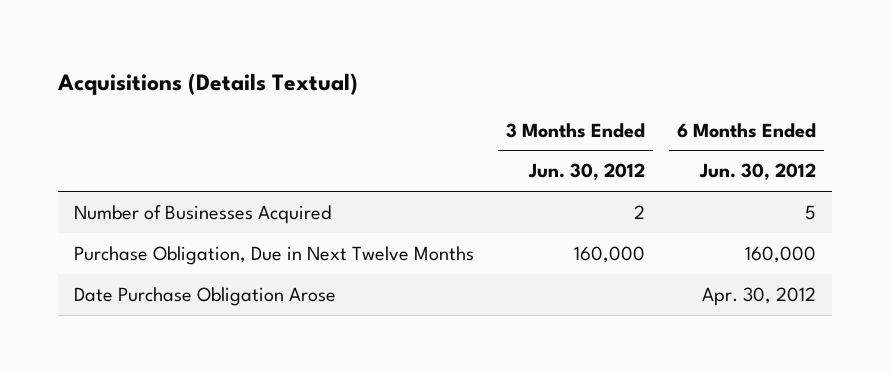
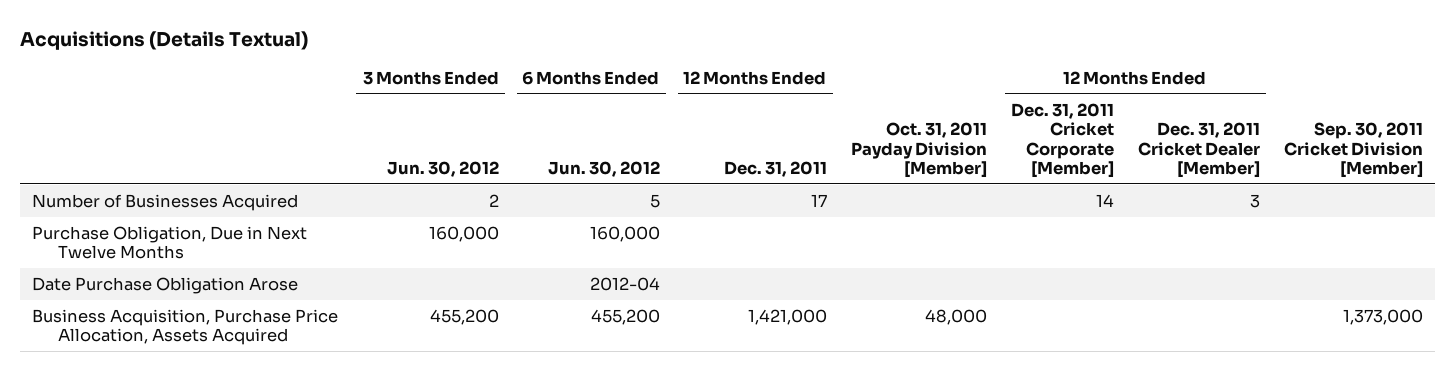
- | 3 Months Ended Jun. 30, 2012 | 6 Months Ended Jun. 30, 2012
+ | 3 Months Ended Jun. 30, 2012 | 6 Months Ended Jun. 30, 2012 | 12 Months Ended Dec. 31, 2011 | Oct. 31, 2011 Payday Division [Member] | 12 Months Ended Dec. 31, 2011 Cricket Corporate [Member] | 12 Months Ended Dec. 31, 2011 Cricket Dealer [Member] | Sep. 30, 2011 Cricket Division [Member]
- Date Purchase Obligation Arose | | Apr. 30, 2012
+ Date Purchase Obligation Arose | | 2012-04 | | | | |
+ Business Acquisition, Purchase Price Allocation, Assets Acquired | 455,200 | 455,200 | 1,421,000 | 48,000 | | | 1,373,000

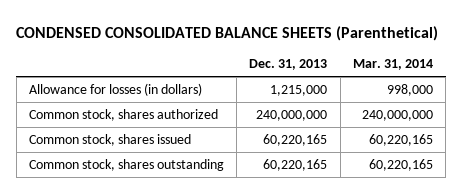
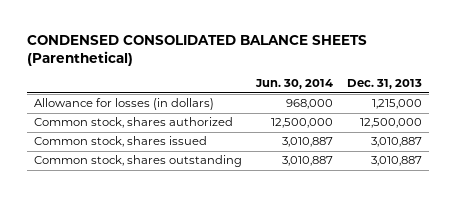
- | Dec. 31, 2013 | Mar. 31, 2014
+ | Jun. 30, 2014 | Dec. 31, 2013
- Common stock, shares authorized | 240,000,000 | 240,000,000
- Common stock, shares issued | 60,220,165 | 60,220,165
- Common stock, shares outstanding | 60,220,165 | 60,220,165
+ Common stock, shares authorized | 12,500,000 | 12,500,000
+ Common stock, shares issued | 3,010,887 | 3,010,887
+ Common stock, shares outstanding | 3,010,887 | 3,010,887

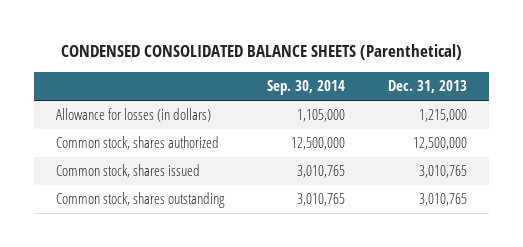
- | Jun. 30, 2014 | Dec. 31, 2013
+ | Sep. 30, 2014 | Dec. 31, 2013
- Common stock, shares issued | 3,010,887 | 3,010,887
- Common stock, shares outstanding | 3,010,887 | 3,010,887
+ Common stock, shares issued | 3,010,765 | 3,010,765
+ Common stock, shares outstanding | 3,010,765 | 3,010,765

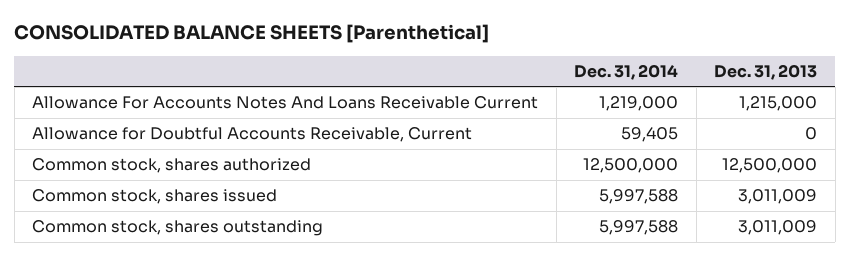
- CONDENSED CONSOLIDATED BALANCE SHEETS (Parenthetical)
+ CONSOLIDATED BALANCE SHEETS [Parenthetical]
- | Sep. 30, 2014 | Dec. 31, 2013
+ | Dec. 31, 2014 | Dec. 31, 2013
- Allowance for losses (in dollars) | 1,105,000 | 1,215,000
+ Allowance For Accounts Notes And Loans Receivable Current | 1,219,000 | 1,215,000
+ Allowance for Doubtful Accounts Receivable, Current | 59,405 | 0
- Common stock, shares issued | 3,010,765 | 3,010,765
- Common stock, shares outstanding | 3,010,765 | 3,010,765
+ Common stock, shares issued | 5,997,588 | 3,011,009
+ Common stock, shares outstanding | 5,997,588 | 3,011,009

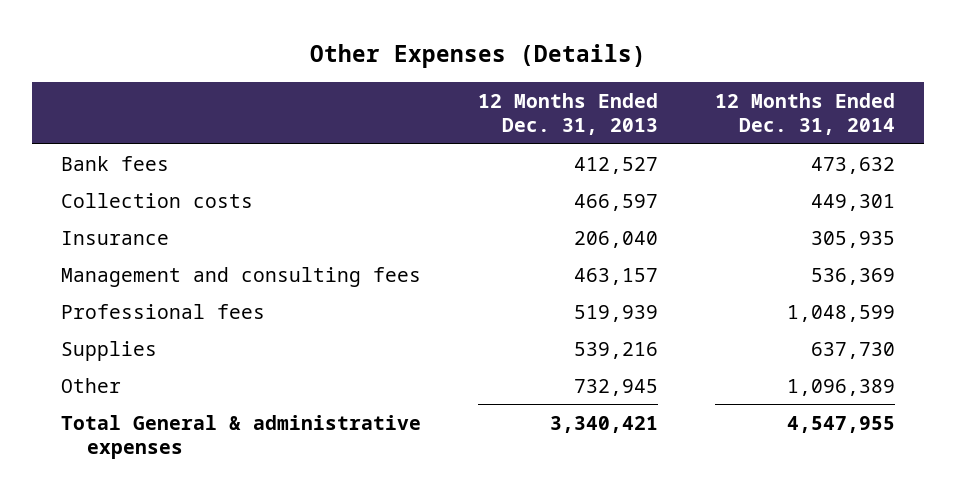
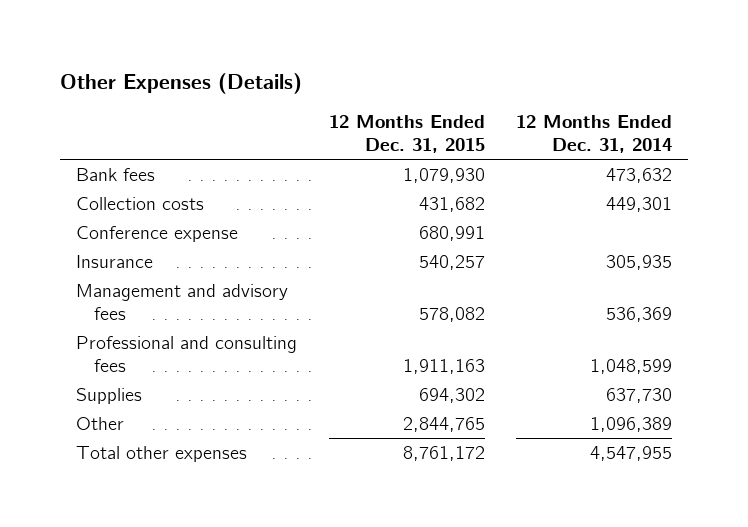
- | 12 Months Ended Dec. 31, 2013 | 12 Months Ended Dec. 31, 2014
+ | 12 Months Ended Dec. 31, 2015 | 12 Months Ended Dec. 31, 2014
+ Conference expense | 680,991 |
- Management and consulting fees | 463,157 | 536,369
- Professional fees | 519,939 | 1,048,599
+ Management and advisory fees | 578,082 | 536,369
+ Professional and consulting fees | 1,911,163 | 1,048,599
- Total General & administrative expenses | 3,340,421 | 4,547,955
+ Total other expenses | 8,761,172 | 4,547,955

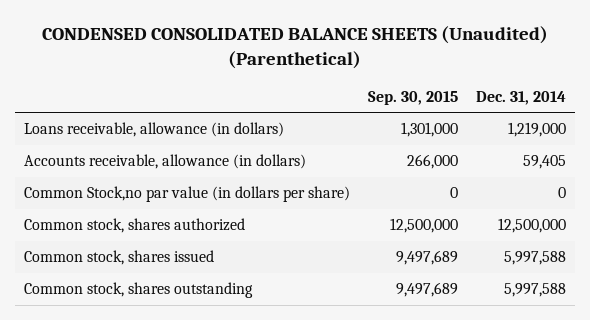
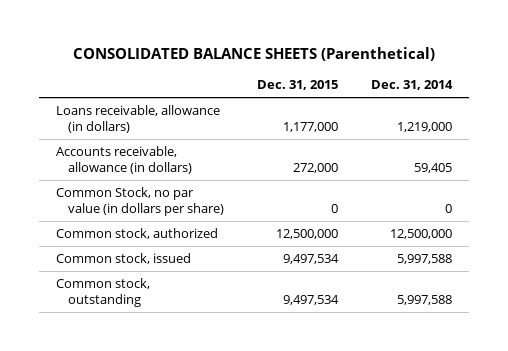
- CONDENSED CONSOLIDATED BALANCE SHEETS (Unaudited) (Parenthetical)
+ CONSOLIDATED BALANCE SHEETS (Parenthetical)
- | Sep. 30, 2015 | Dec. 31, 2014
+ | Dec. 31, 2015 | Dec. 31, 2014
- Common Stock,no par value (in dollars per share) | 0 | 0
- Common stock, shares authorized | 12,500,000 | 12,500,000
- Common stock, shares issued | 9,497,689 | 5,997,588
- Common stock, shares outstanding | 9,497,689 | 5,997,588
+ Common Stock, no par value (in dollars per share) | 0 | 0
+ Common stock, authorized | 12,500,000 | 12,500,000
+ Common stock, issued | 9,497,534 | 5,997,588
+ Common stock, outstanding | 9,497,534 | 5,997,588

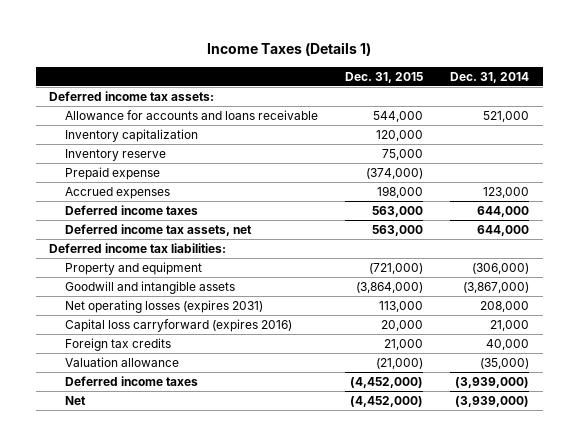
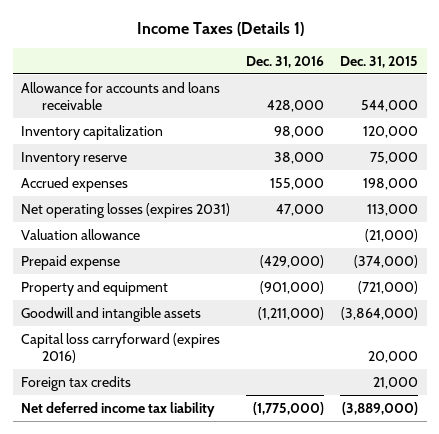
- | Dec. 31, 2015 | Dec. 31, 2014
+ | Dec. 31, 2016 | Dec. 31, 2015
- Deferred income tax assets:
- Deferred income taxes | 563,000 | 644,000
- Deferred income tax assets, net | 563,000 | 644,000
- Deferred income tax liabilities:
moved up: Net operating losses (expires 2031) | 47,000 | 113,000
moved up: Valuation allowance | | (21,000)
moved down: Prepaid expense | (429,000) | (374,000)
- Deferred income taxes | (4,452,000) | (3,939,000)
- Net | (4,452,000) | (3,939,000)
+ Net deferred income tax liability | (1,775,000) | (3,889,000)

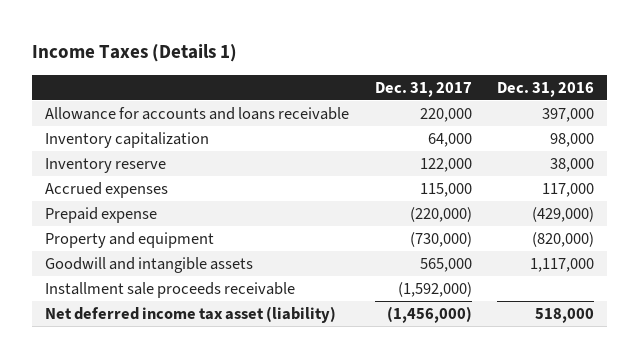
- | Dec. 31, 2016 | Dec. 31, 2015
+ | Dec. 31, 2017 | Dec. 31, 2016
- Allowance for accounts and loans receivable | 428,000 | 544,000
+ Allowance for accounts and loans receivable | 220,000 | 397,000
- Accrued expenses | 155,000 | 198,000
- Net operating losses (expires 2031) | 47,000 | 113,000
- Valuation allowance | | (21,000)
+ Accrued expenses | 115,000 | 117,000
- Property and equipment | (901,000) | (721,000)
- Goodwill and intangible assets | (1,211,000) | (3,864,000)
- Capital loss carryforward (expires 2016) | | 20,000
- Foreign tax credits | | 21,000
- Net deferred income tax liability | (1,775,000) | (3,889,000)
+ Property and equipment | (730,000) | (820,000)
+ Goodwill and intangible assets | 565,000 | 1,117,000
+ Installment sale proceeds receivable | (1,592,000) |
+ Net deferred income tax asset (liability) | (1,456,000) | 518,000

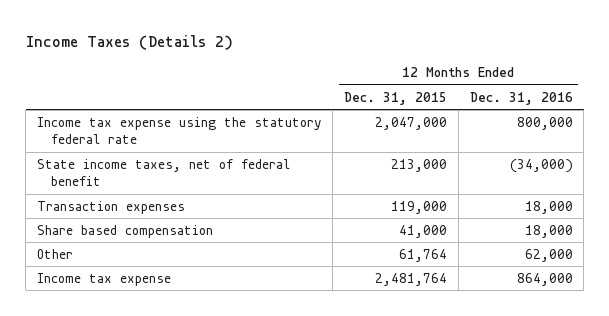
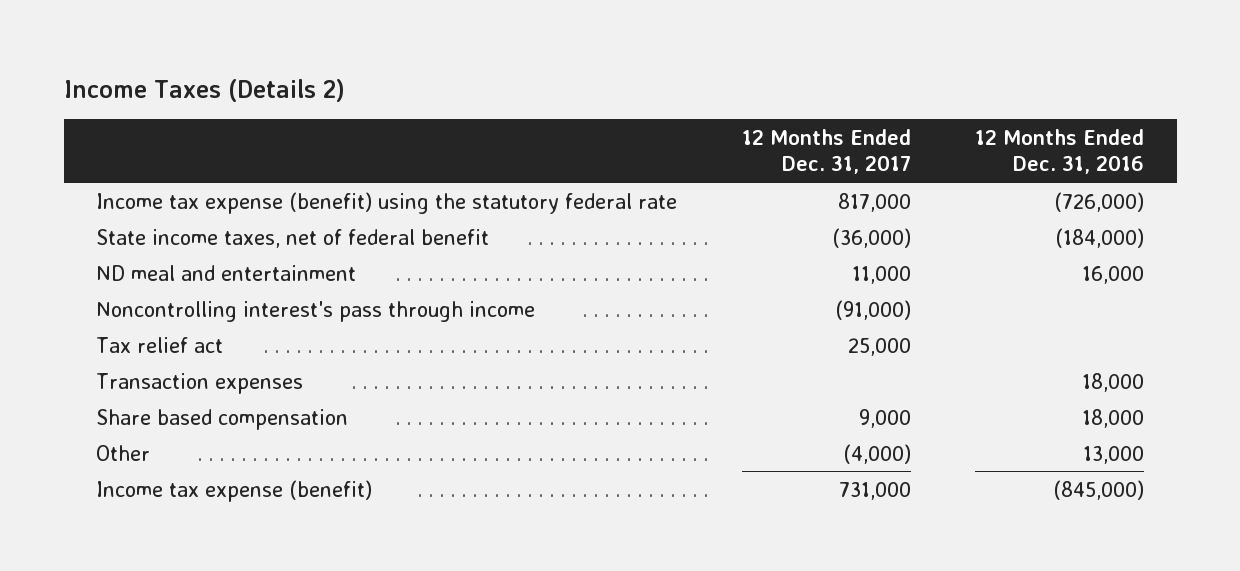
- | 12 Months Ended Dec. 31, 2015 | 12 Months Ended Dec. 31, 2016
+ | 12 Months Ended Dec. 31, 2017 | 12 Months Ended Dec. 31, 2016
- Income tax expense using the statutory federal rate | 2,047,000 | 800,000
- State income taxes, net of federal benefit | 213,000 | (34,000)
+ Income tax expense (benefit) using the statutory federal rate | 817,000 | (726,000)
+ State income taxes, net of federal benefit | (36,000) | (184,000)
+ ND meal and entertainment | 11,000 | 16,000
+ Noncontrolling interest's pass through income | (91,000) |
+ Tax relief act | 25,000 |
- Other | 61,764 | 62,000
- Income tax expense | 2,481,764 | 864,000
+ Other | (4,000) | 13,000
+ Income tax expense (benefit) | 731,000 | (845,000)

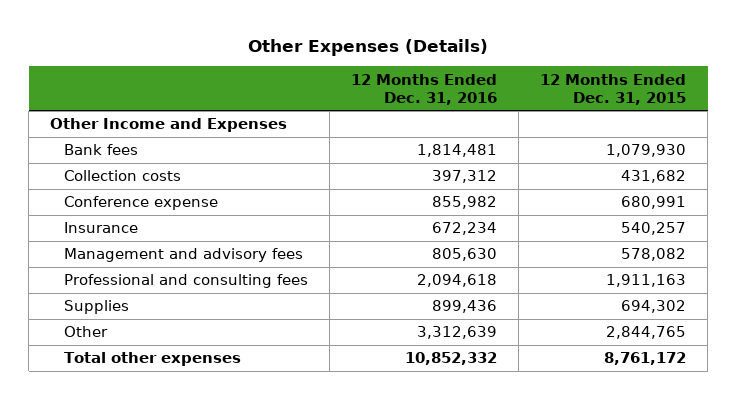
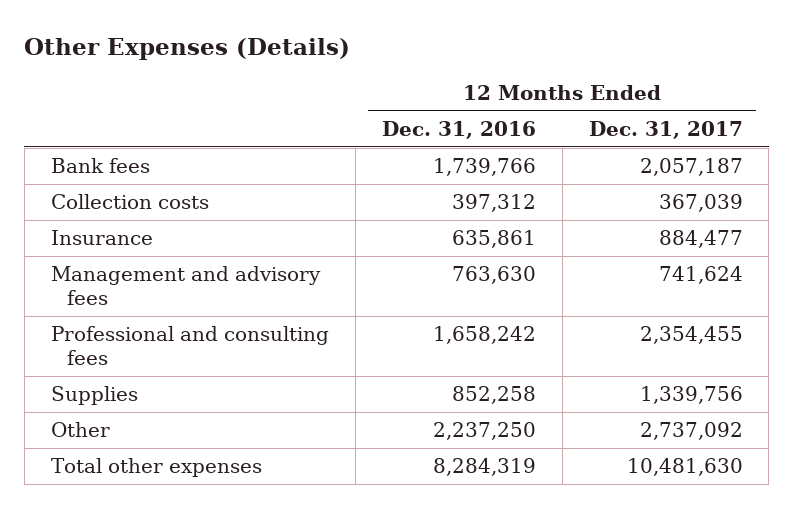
- | 12 Months Ended Dec. 31, 2016 | 12 Months Ended Dec. 31, 2015
+ | 12 Months Ended Dec. 31, 2016 | 12 Months Ended Dec. 31, 2017
- Other Income and Expenses
- Bank fees | 1,814,481 | 1,079,930
+ Bank fees | 1,739,766 | 2,057,187
- Conference expense | 855,982 | 680,991
- Insurance | 672,234 | 540,257
- Management and advisory fees | 805,630 | 578,082
- Professional and consulting fees | 2,094,618 | 1,911,163
- Supplies | 899,436 | 694,302
- Other | 3,312,639 | 2,844,765
- Total other expenses | 10,852,332 | 8,761,172
+ Insurance | 635,861 | 884,477
+ Management and advisory fees | 763,630 | 741,624
+ Professional and consulting fees | 1,658,242 | 2,354,455
+ Supplies | 852,258 | 1,339,756
+ Other | 2,237,250 | 2,737,092
+ Total other expenses | 8,284,319 | 10,481,630

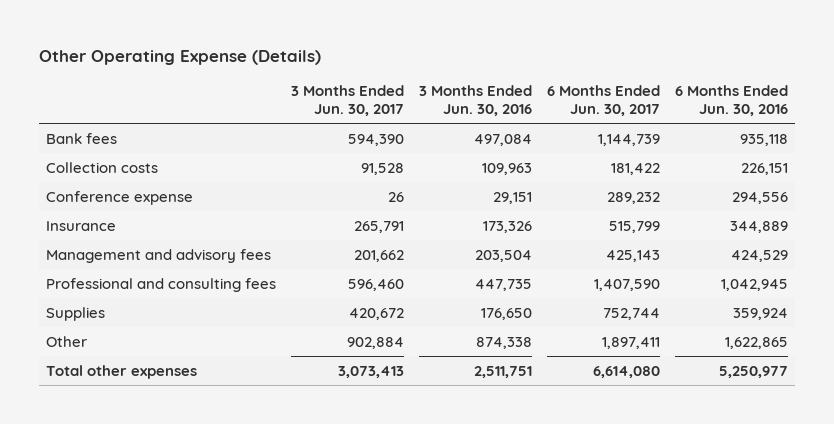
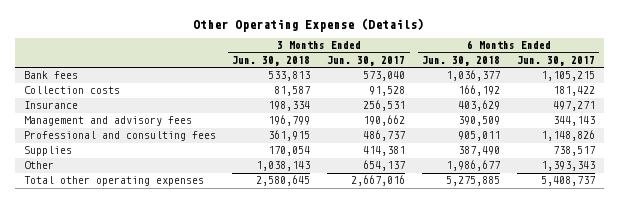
- | 3 Months Ended Jun. 30, 2017 | 3 Months Ended Jun. 30, 2016 | 6 Months Ended Jun. 30, 2017 | 6 Months Ended Jun. 30, 2016
+ | 3 Months Ended Jun. 30, 2018 | 3 Months Ended Jun. 30, 2017 | 6 Months Ended Jun. 30, 2018 | 6 Months Ended Jun. 30, 2017
- Bank fees | 594,390 | 497,084 | 1,144,739 | 935,118
+ Bank fees | 533,813 | 573,040 | 1,036,377 | 1,105,215
- Conference expense | 26 | 29,151 | 289,232 | 294,556
- Insurance | 265,791 | 173,326 | 515,799 | 344,889
- Management and advisory fees | 201,662 | 203,504 | 425,143 | 424,529
- Professional and consulting fees | 596,460 | 447,735 | 1,407,590 | 1,042,945
- Supplies | 420,672 | 176,650 | 752,744 | 359,924
- Other | 902,884 | 874,338 | 1,897,411 | 1,622,865
- Total other expenses | 3,073,413 | 2,511,751 | 6,614,080 | 5,250,977
+ Insurance | 198,334 | 256,531 | 403,629 | 497,271
+ Management and advisory fees | 196,799 | 190,662 | 390,509 | 344,143
+ Professional and consulting fees | 361,915 | 486,737 | 905,011 | 1,148,826
+ Supplies | 170,054 | 414,381 | 387,490 | 738,517
+ Other | 1,038,143 | 654,137 | 1,986,677 | 1,393,343
+ Total other operating expenses | 2,580,645 | 2,667,016 | 5,275,885 | 5,408,737

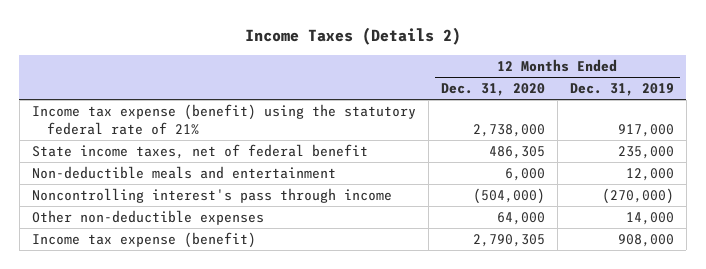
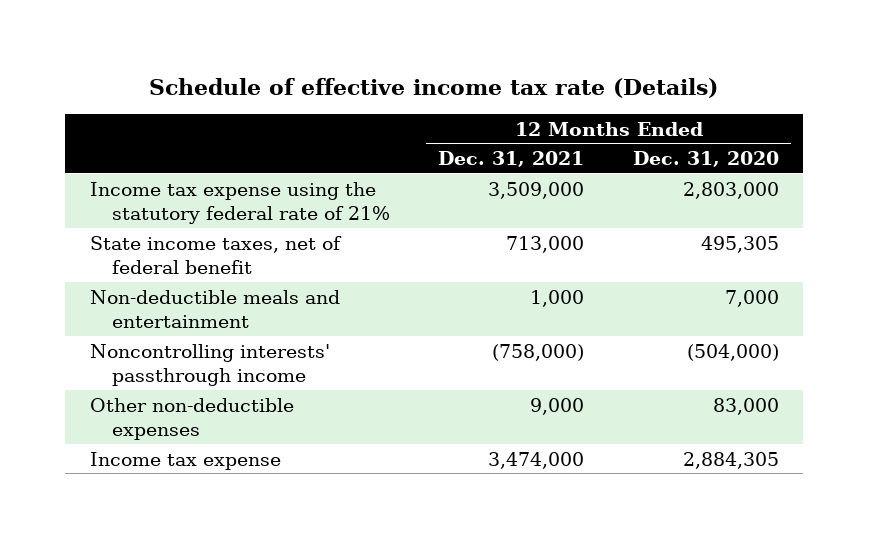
- Income Taxes (Details 2)
+ Schedule of effective income tax rate (Details)
- | 12 Months Ended Dec. 31, 2020 | 12 Months Ended Dec. 31, 2019
+ | 12 Months Ended Dec. 31, 2021 | 12 Months Ended Dec. 31, 2020
- Income tax expense (benefit) using the statutory federal rate of 21% | 2,738,000 | 917,000
- State income taxes, net of federal benefit | 486,305 | 235,000
- Non-deductible meals and entertainment | 6,000 | 12,000
- Noncontrolling interest's pass through income | (504,000) | (270,000)
- Other non-deductible expenses | 64,000 | 14,000
- Income tax expense (benefit) | 2,790,305 | 908,000
+ Income tax expense using the statutory federal rate of 21% | 3,509,000 | 2,803,000
+ State income taxes, net of federal benefit | 713,000 | 495,305
+ Non-deductible meals and entertainment | 1,000 | 7,000
+ Noncontrolling interests' passthrough income | (758,000) | (504,000)
+ Other non-deductible expenses | 9,000 | 83,000
+ Income tax expense | 3,474,000 | 2,884,305

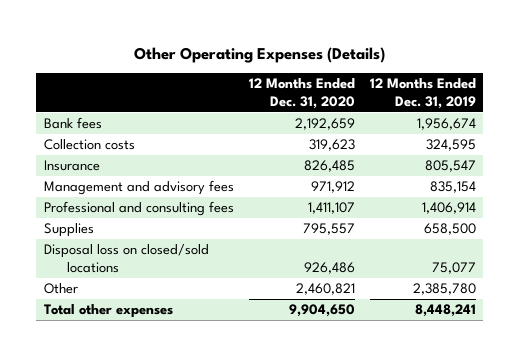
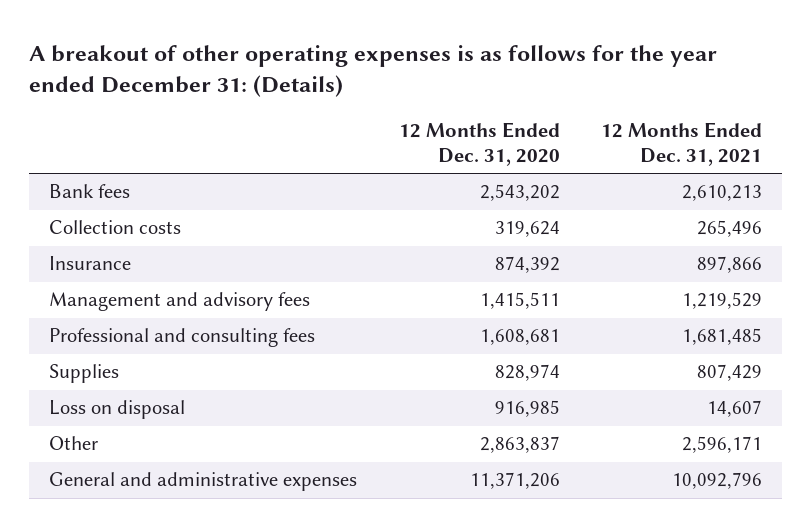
- Other Operating Expenses (Details)
+ A breakout of other operating expenses is as follows for the year ended December 31: (Details)
- | 12 Months Ended Dec. 31, 2020 | 12 Months Ended Dec. 31, 2019
+ | 12 Months Ended Dec. 31, 2020 | 12 Months Ended Dec. 31, 2021
- Bank fees | 2,192,659 | 1,956,674
- Collection costs | 319,623 | 324,595
- Insurance | 826,485 | 805,547
- Management and advisory fees | 971,912 | 835,154
- Professional and consulting fees | 1,411,107 | 1,406,914
- Supplies | 795,557 | 658,500
- Disposal loss on closed/sold locations | 926,486 | 75,077
- Other | 2,460,821 | 2,385,780
- Total other expenses | 9,904,650 | 8,448,241
+ Bank fees | 2,543,202 | 2,610,213
+ Collection costs | 319,624 | 265,496
+ Insurance | 874,392 | 897,866
+ Management and advisory fees | 1,415,511 | 1,219,529
+ Professional and consulting fees | 1,608,681 | 1,681,485
+ Supplies | 828,974 | 807,429
+ Loss on disposal | 916,985 | 14,607
+ Other | 2,863,837 | 2,596,171
+ General and administrative expenses | 11,371,206 | 10,092,796

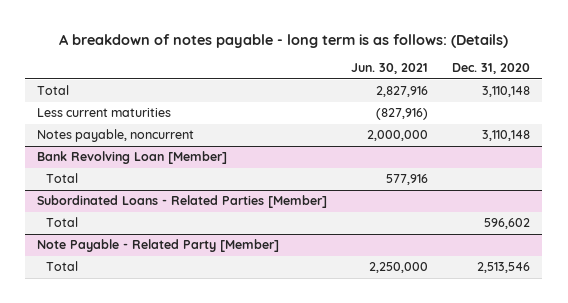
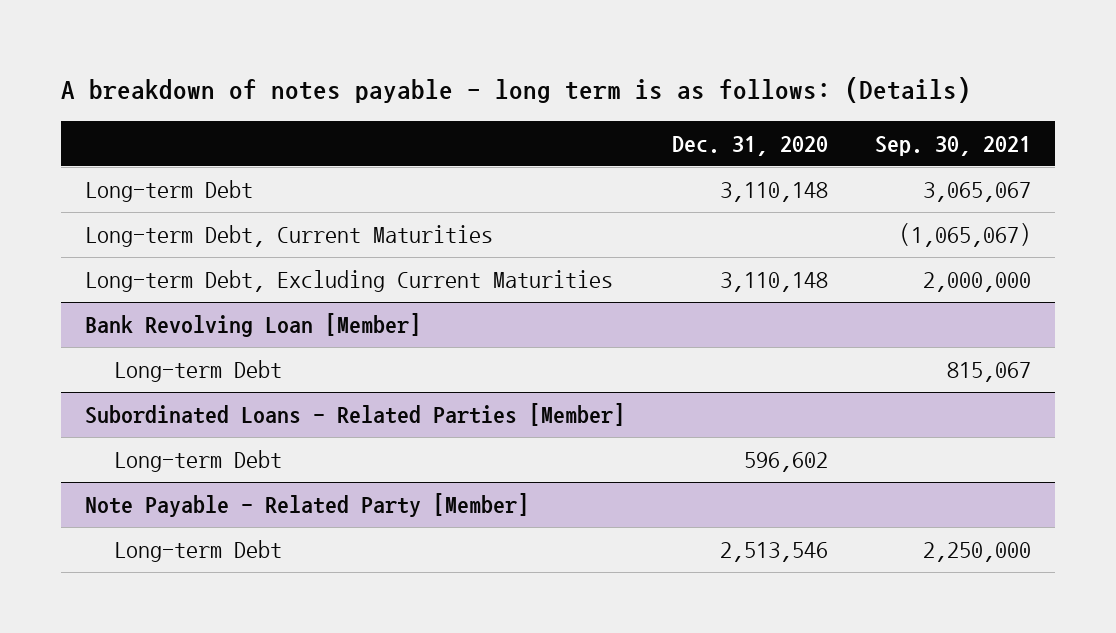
- | Jun. 30, 2021 | Dec. 31, 2020
+ | Dec. 31, 2020 | Sep. 30, 2021
- Total | 2,827,916 | 3,110,148
- Less current maturities | (827,916) |
- Notes payable, noncurrent | 2,000,000 | 3,110,148
+ Long-term Debt | 3,110,148 | 3,065,067
+ Long-term Debt, Current Maturities | | (1,065,067)
+ Long-term Debt, Excluding Current Maturities | 3,110,148 | 2,000,000
@ Bank Revolving Loan [Member]
- Total | 577,916 |
+ Long-term Debt | | 815,067
@ Subordinated Loans - Related Parties [Member]
- Total | | 596,602
+ Long-term Debt | 596,602 |
@ Note Payable - Related Party [Member]
- Total | 2,250,000 | 2,513,546
+ Long-term Debt | 2,513,546 | 2,250,000

